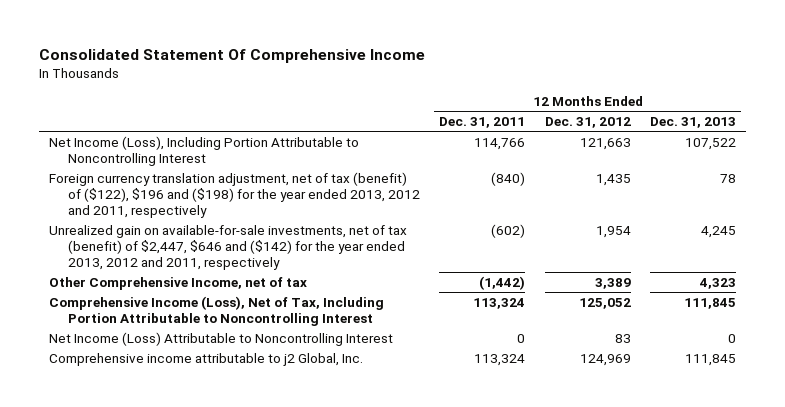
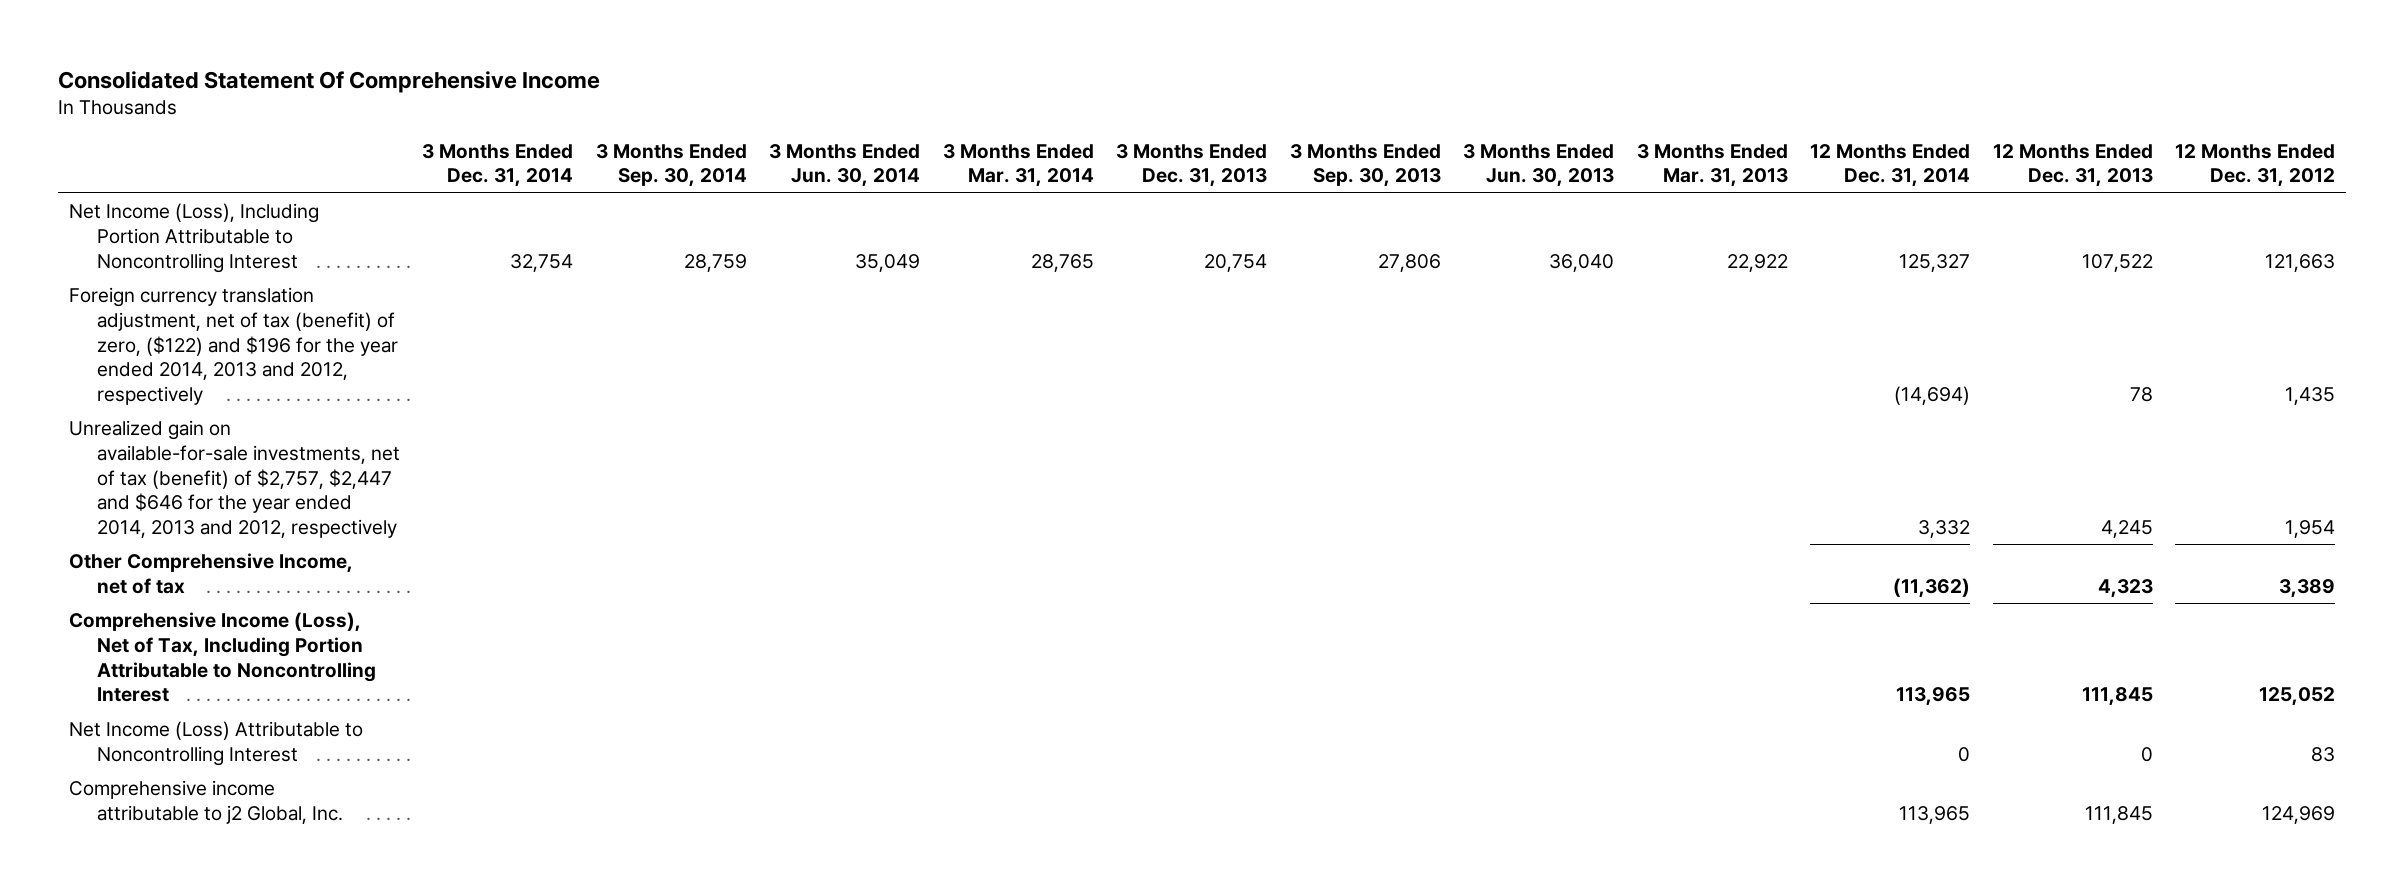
- | 12 Months Ended Dec. 31, 2011 | 12 Months Ended Dec. 31, 2012 | 12 Months Ended Dec. 31, 2013
+ | 3 Months Ended Dec. 31, 2014 | 3 Months Ended Sep. 30, 2014 | 3 Months Ended Jun. 30, 2014 | 3 Months Ended Mar. 31, 2014 | 3 Months Ended Dec. 31, 2013 | 3 Months Ended Sep. 30, 2013 | 3 Months Ended Jun. 30, 2013 | 3 Months Ended Mar. 31, 2013 | 12 Months Ended Dec. 31, 2014 | 12 Months Ended Dec. 31, 2013 | 12 Months Ended Dec. 31, 2012
- Foreign currency translation adjustment, net of tax (benefit) of ($122), $196 and ($198) for the year ended 2013, 2012 and 2011, respectively | (840) | 1,435 | 78
- Unrealized gain on available-for-sale investments, net of tax (benefit) of $2,447, $646 and ($142) for the year ended 2013, 2012 and 2011, respectively | (602) | 1,954 | 4,245
+ Foreign currency translation adjustment, net of tax (benefit) of zero, ($122) and $196 for the year ended 2014, 2013 and 2012, respectively | | | | | | | | | (14,694) | 78 | 1,435
+ Unrealized gain on available-for-sale investments, net of tax (benefit) of $2,757, $2,447 and $646 for the year ended 2014, 2013 and 2012, respectively | | | | | | | | | 3,332 | 4,245 | 1,954

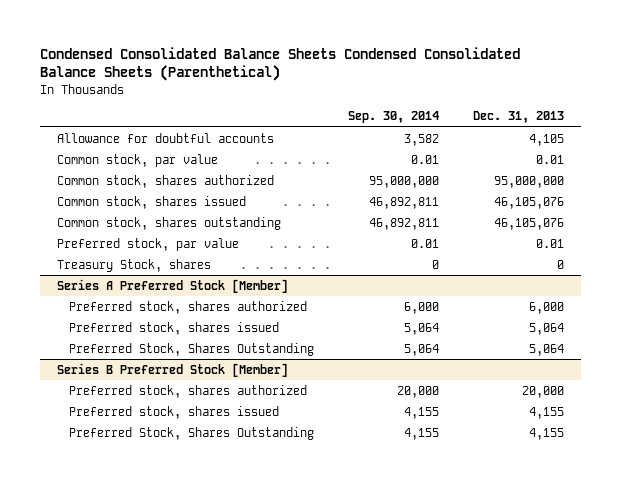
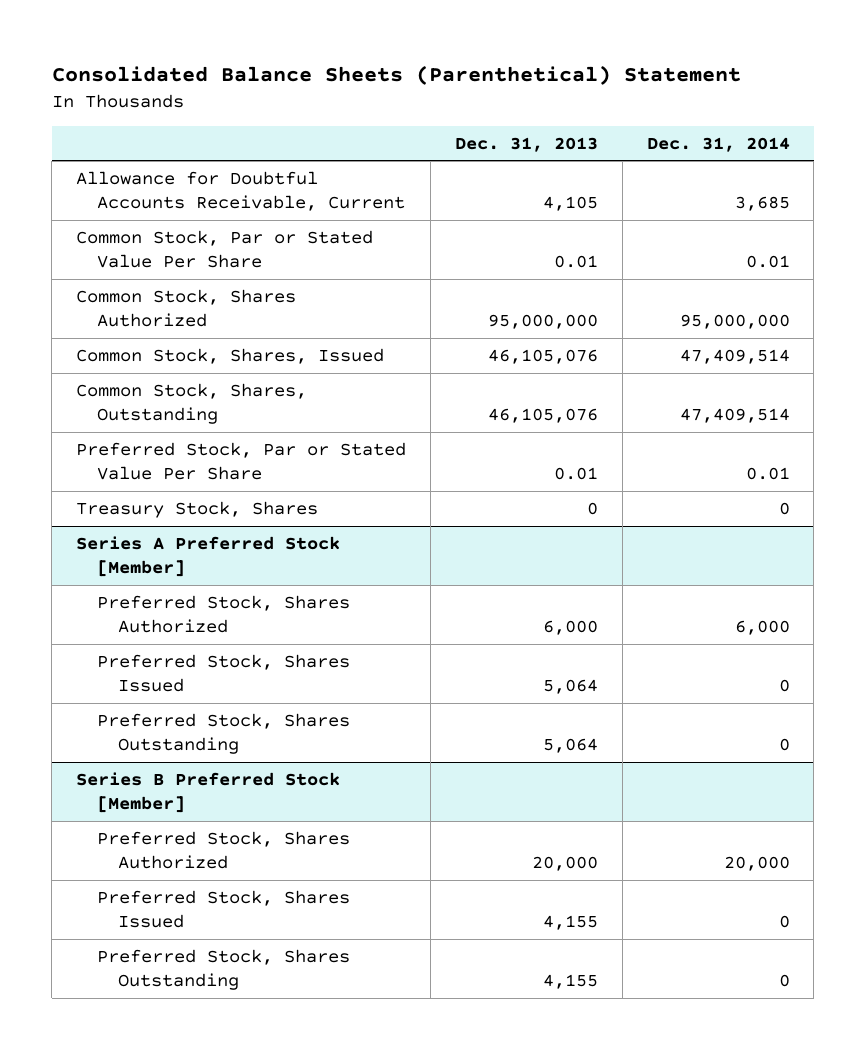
- Condensed Consolidated Balance Sheets Condensed Consolidated Balance Sheets (Parenthetical)
+ Consolidated Balance Sheets (Parenthetical) Statement
- | Sep. 30, 2014 | Dec. 31, 2013
+ | Dec. 31, 2013 | Dec. 31, 2014
- Allowance for doubtful accounts | 3,582 | 4,105
- Common stock, par value | 0.01 | 0.01
- Common stock, shares authorized | 95,000,000 | 95,000,000
- Common stock, shares issued | 46,892,811 | 46,105,076
- Common stock, shares outstanding | 46,892,811 | 46,105,076
- Preferred stock, par value | 0.01 | 0.01
- Treasury Stock, shares | 0 | 0
+ Allowance for Doubtful Accounts Receivable, Current | 4,105 | 3,685
+ Common Stock, Par or Stated Value Per Share | 0.01 | 0.01
+ Common Stock, Shares Authorized | 95,000,000 | 95,000,000
+ Common Stock, Shares, Issued | 46,105,076 | 47,409,514
+ Common Stock, Shares, Outstanding | 46,105,076 | 47,409,514
+ Preferred Stock, Par or Stated Value Per Share | 0.01 | 0.01
+ Treasury Stock, Shares | 0 | 0
@ Series A Preferred Stock [Member]
- Preferred stock, shares authorized | 6,000 | 6,000
- Preferred stock, shares issued | 5,064 | 5,064
+ Preferred Stock, Shares Authorized | 6,000 | 6,000
+ Preferred Stock, Shares Issued | 5,064 | 0
@ Series B Preferred Stock [Member]
- Preferred stock, shares authorized | 20,000 | 20,000
- Preferred stock, shares issued | 4,155 | 4,155
+ Preferred Stock, Shares Authorized | 20,000 | 20,000
+ Preferred Stock, Shares Issued | 4,155 | 0

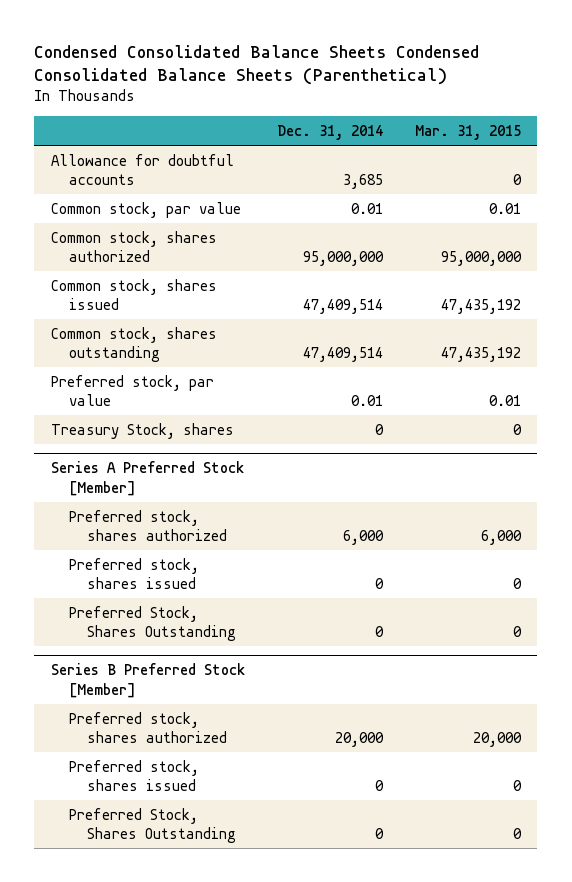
- Consolidated Balance Sheets (Parenthetical) Statement
+ Condensed Consolidated Balance Sheets Condensed Consolidated Balance Sheets (Parenthetical)
- | Dec. 31, 2013 | Dec. 31, 2014
+ | Dec. 31, 2014 | Mar. 31, 2015
- Allowance for Doubtful Accounts Receivable, Current | 4,105 | 3,685
- Common Stock, Par or Stated Value Per Share | 0.01 | 0.01
- Common Stock, Shares Authorized | 95,000,000 | 95,000,000
- Common Stock, Shares, Issued | 46,105,076 | 47,409,514
- Common Stock, Shares, Outstanding | 46,105,076 | 47,409,514
- Preferred Stock, Par or Stated Value Per Share | 0.01 | 0.01
- Treasury Stock, Shares | 0 | 0
+ Allowance for doubtful accounts | 3,685 | 0
+ Common stock, par value | 0.01 | 0.01
+ Common stock, shares authorized | 95,000,000 | 95,000,000
+ Common stock, shares issued | 47,409,514 | 47,435,192
+ Common stock, shares outstanding | 47,409,514 | 47,435,192
+ Preferred stock, par value | 0.01 | 0.01
+ Treasury Stock, shares | 0 | 0
@ Series A Preferred Stock [Member]
- Preferred Stock, Shares Authorized | 6,000 | 6,000
- Preferred Stock, Shares Issued | 5,064 | 0
+ Preferred stock, shares authorized | 6,000 | 6,000
+ Preferred stock, shares issued | 0 | 0
@ Series B Preferred Stock [Member]
- Preferred Stock, Shares Authorized | 20,000 | 20,000
- Preferred Stock, Shares Issued | 4,155 | 0
+ Preferred stock, shares authorized | 20,000 | 20,000
+ Preferred stock, shares issued | 0 | 0

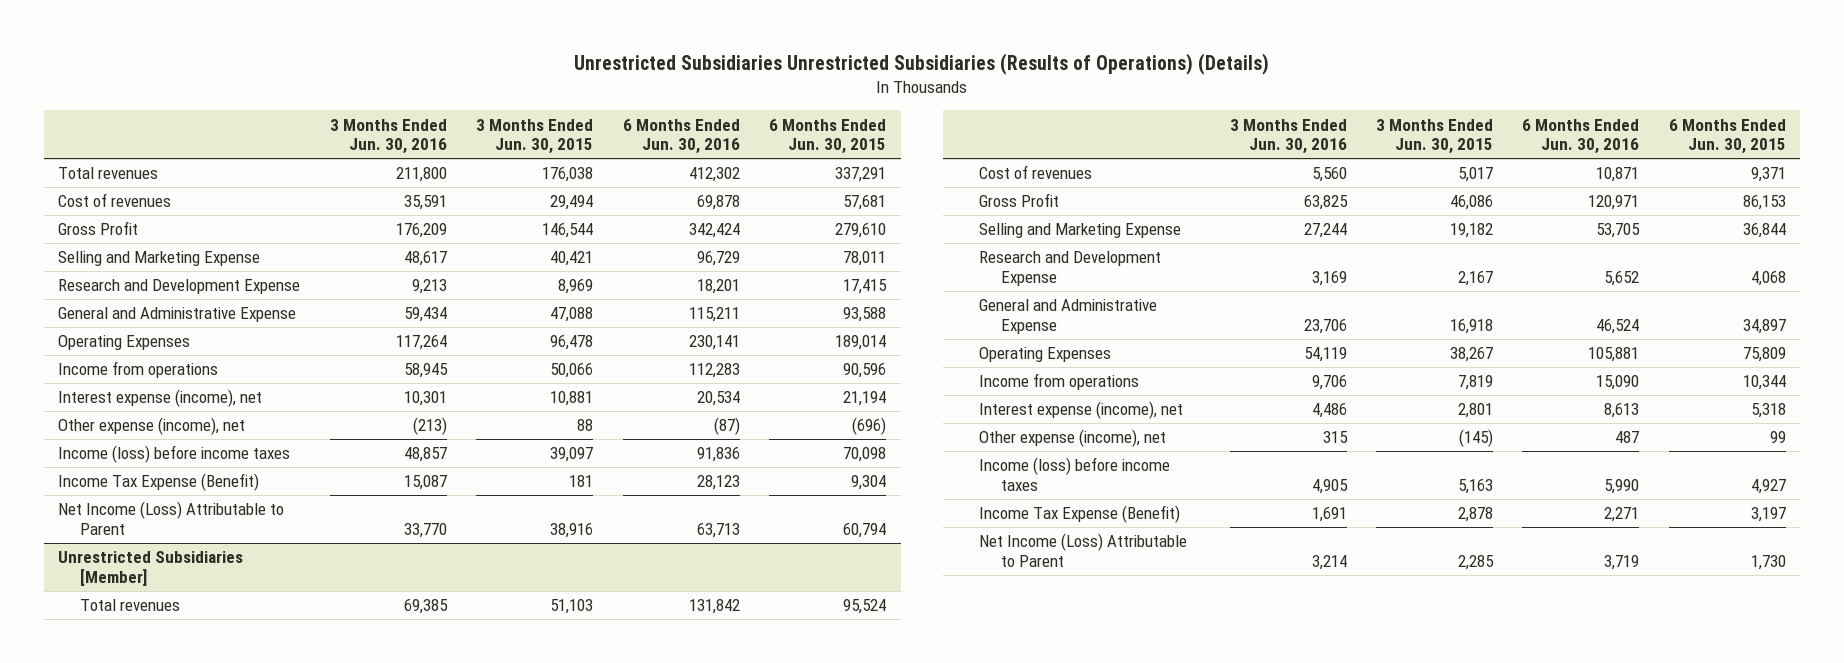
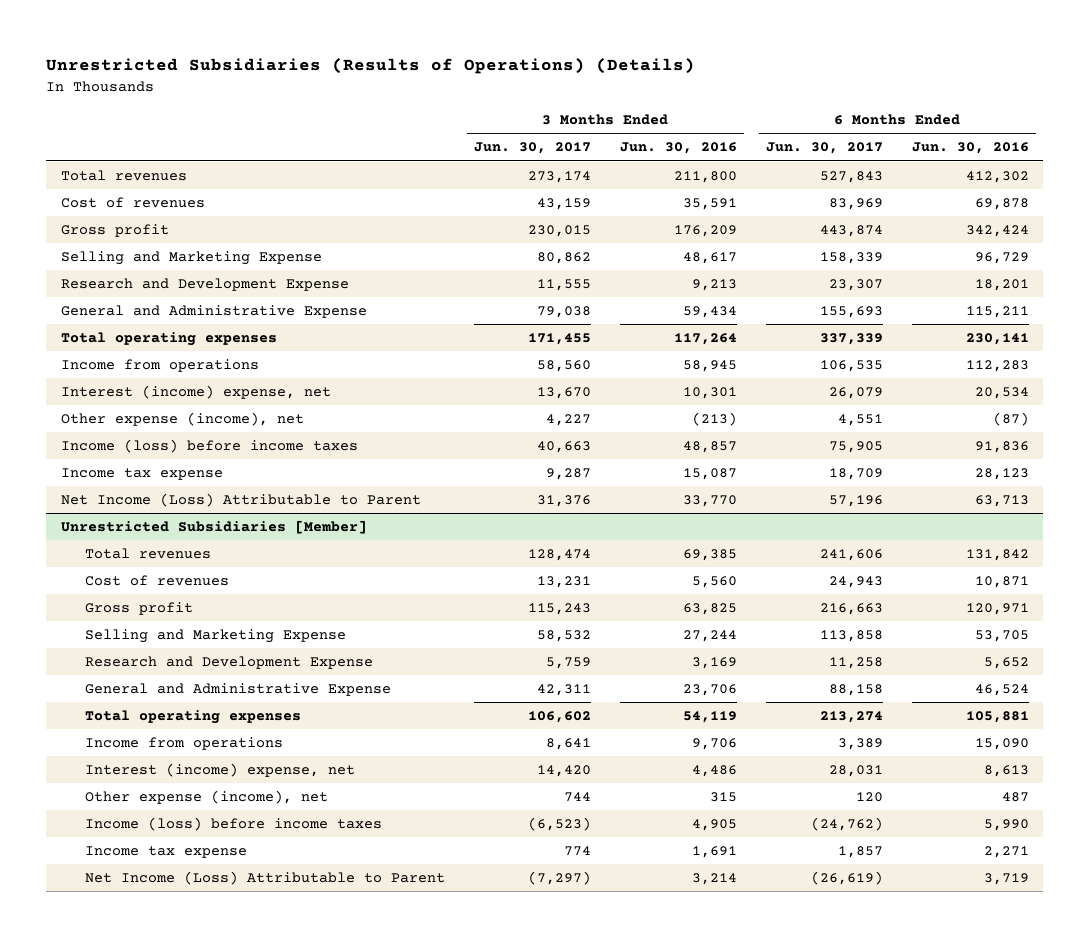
- Unrestricted Subsidiaries Unrestricted Subsidiaries (Results of Operations) (Details)
+ Unrestricted Subsidiaries (Results of Operations) (Details)
- | 3 Months Ended Jun. 30, 2016 | 3 Months Ended Jun. 30, 2015 | 6 Months Ended Jun. 30, 2016 | 6 Months Ended Jun. 30, 2015
+ | 3 Months Ended Jun. 30, 2017 | 3 Months Ended Jun. 30, 2016 | 6 Months Ended Jun. 30, 2017 | 6 Months Ended Jun. 30, 2016
- Gross Profit | 176,209 | 146,544 | 342,424 | 279,610
+ Gross profit | 230,015 | 176,209 | 443,874 | 342,424
- Operating Expenses | 117,264 | 96,478 | 230,141 | 189,014
+ Total operating expenses | 171,455 | 117,264 | 337,339 | 230,141
- Interest expense (income), net | 10,301 | 10,881 | 20,534 | 21,194
+ Interest (income) expense, net | 13,670 | 10,301 | 26,079 | 20,534
- Income Tax Expense (Benefit) | 15,087 | 181 | 28,123 | 9,304
+ Income tax expense | 9,287 | 15,087 | 18,709 | 28,123
@ Unrestricted Subsidiaries [Member]
- Gross Profit | 63,825 | 46,086 | 120,971 | 86,153
+ Gross profit | 115,243 | 63,825 | 216,663 | 120,971
- Operating Expenses | 54,119 | 38,267 | 105,881 | 75,809
+ Total operating expenses | 106,602 | 54,119 | 213,274 | 105,881
- Interest expense (income), net | 4,486 | 2,801 | 8,613 | 5,318
+ Interest (income) expense, net | 14,420 | 4,486 | 28,031 | 8,613
- Income Tax Expense (Benefit) | 1,691 | 2,878 | 2,271 | 3,197
+ Income tax expense | 774 | 1,691 | 1,857 | 2,271

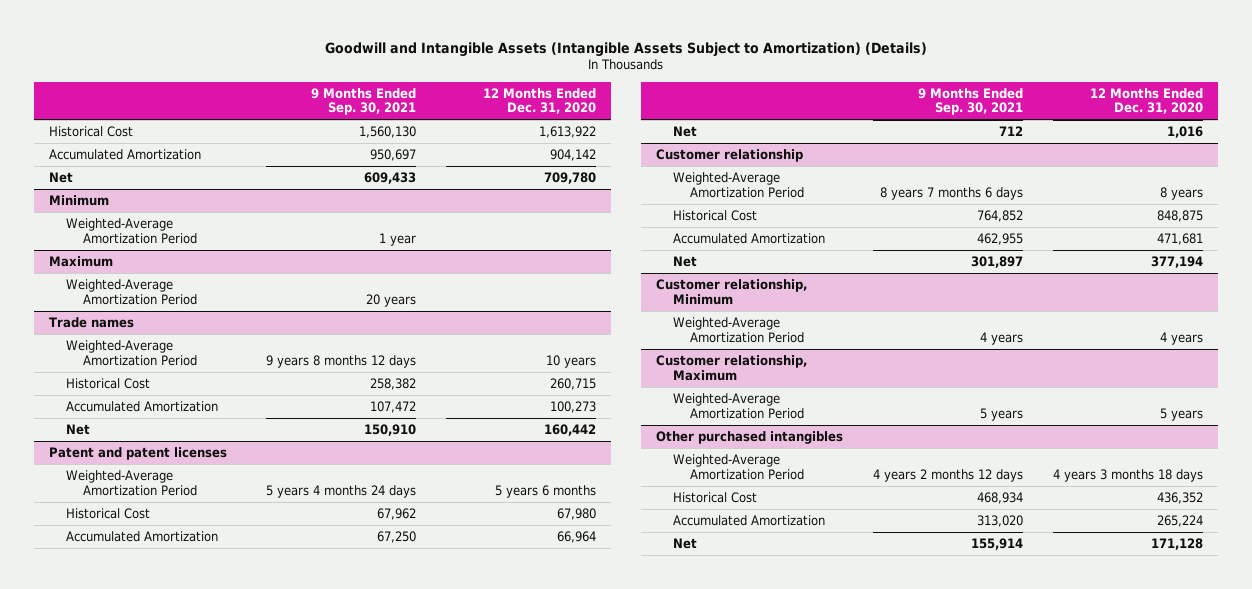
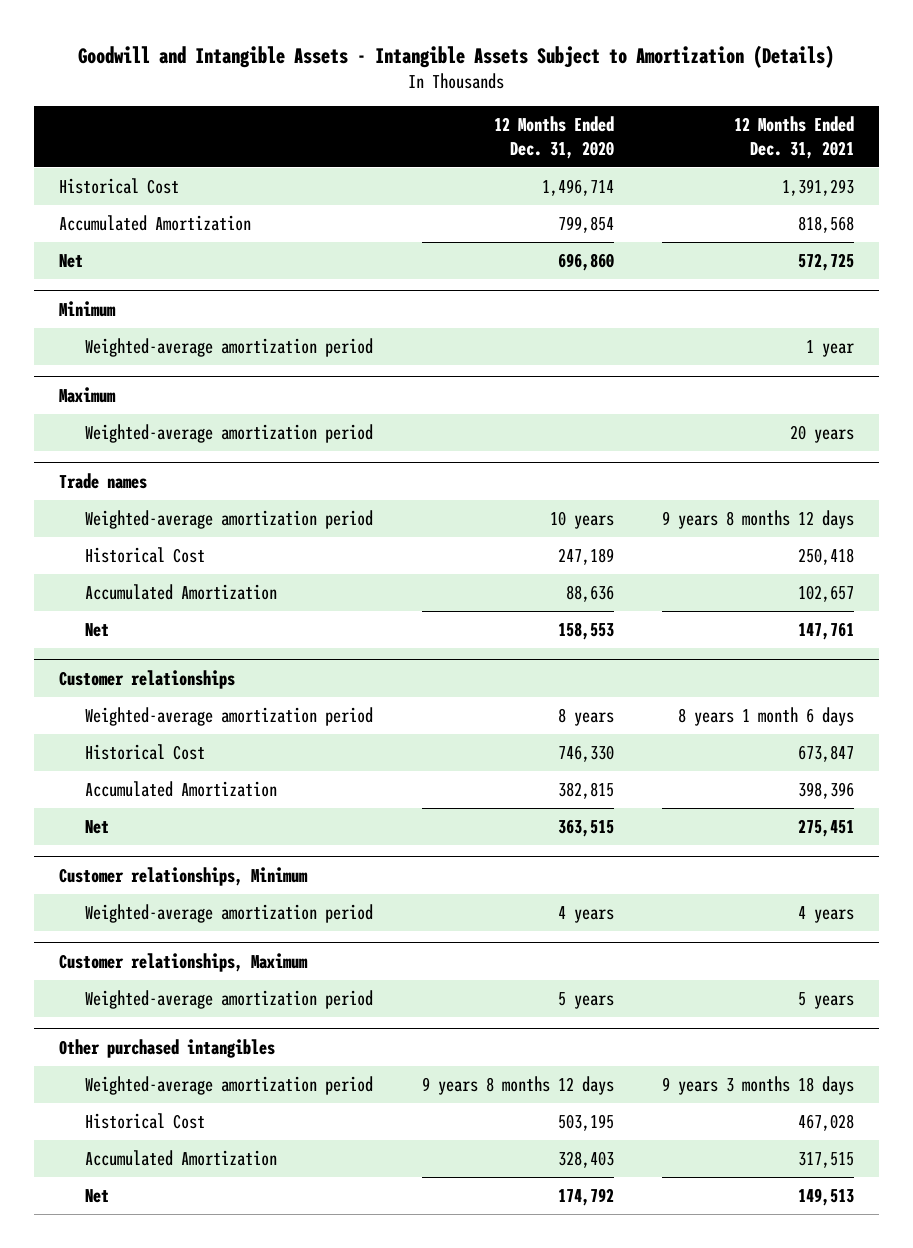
- Goodwill and Intangible Assets (Intangible Assets Subject to Amortization) (Details)
+ Goodwill and Intangible Assets - Intangible Assets Subject to Amortization (Details)
- | 9 Months Ended Sep. 30, 2021 | 12 Months Ended Dec. 31, 2020
+ | 12 Months Ended Dec. 31, 2020 | 12 Months Ended Dec. 31, 2021
- Historical Cost | 1,560,130 | 1,613,922
- Accumulated Amortization | 950,697 | 904,142
- Net | 609,433 | 709,780
+ Historical Cost | 1,496,714 | 1,391,293
+ Accumulated Amortization | 799,854 | 818,568
+ Net | 696,860 | 572,725
@ Minimum
- Weighted-Average Amortization Period | 1 year |
+ Weighted-average amortization period | | 1 year
@ Maximum
- Weighted-Average Amortization Period | 20 years |
+ Weighted-average amortization period | | 20 years
@ Trade names
- Weighted-Average Amortization Period | 9 years 8 months 12 days | 10 years
- Historical Cost | 258,382 | 260,715
- Accumulated Amortization | 107,472 | 100,273
- Net | 150,910 | 160,442
- Patent and patent licenses
- Weighted-Average Amortization Period | 5 years 4 months 24 days | 5 years 6 months
- Historical Cost | 67,962 | 67,980
- Accumulated Amortization | 67,250 | 66,964
- Net | 712 | 1,016
- Customer relationship
- Weighted-Average Amortization Period | 8 years 7 months 6 days | 8 years
- Historical Cost | 764,852 | 848,875
- Accumulated Amortization | 462,955 | 471,681
- Net | 301,897 | 377,194
- Customer relationship, Minimum
- Weighted-Average Amortization Period | 4 years | 4 years
- Customer relationship, Maximum
- Weighted-Average Amortization Period | 5 years | 5 years
@ Trade names
+ Weighted-average amortization period | 10 years | 9 years 8 months 12 days
+ Historical Cost | 247,189 | 250,418
+ Accumulated Amortization | 88,636 | 102,657
+ Net | 158,553 | 147,761
+ Customer relationships
+ Weighted-average amortization period | 8 years | 8 years 1 month 6 days
+ Historical Cost | 746,330 | 673,847
+ Accumulated Amortization | 382,815 | 398,396
+ Net | 363,515 | 275,451
+ Customer relationships, Minimum
+ Weighted-average amortization period | 4 years | 4 years
+ Customer relationships, Maximum
+ Weighted-average amortization period | 5 years | 5 years
@ Other purchased intangibles
- Weighted-Average Amortization Period | 4 years 2 months 12 days | 4 years 3 months 18 days
- Historical Cost | 468,934 | 436,352
- Accumulated Amortization | 313,020 | 265,224
- Net | 155,914 | 171,128
+ Weighted-average amortization period | 9 years 8 months 12 days | 9 years 3 months 18 days
+ Historical Cost | 503,195 | 467,028
+ Accumulated Amortization | 328,403 | 317,515
+ Net | 174,792 | 149,513

